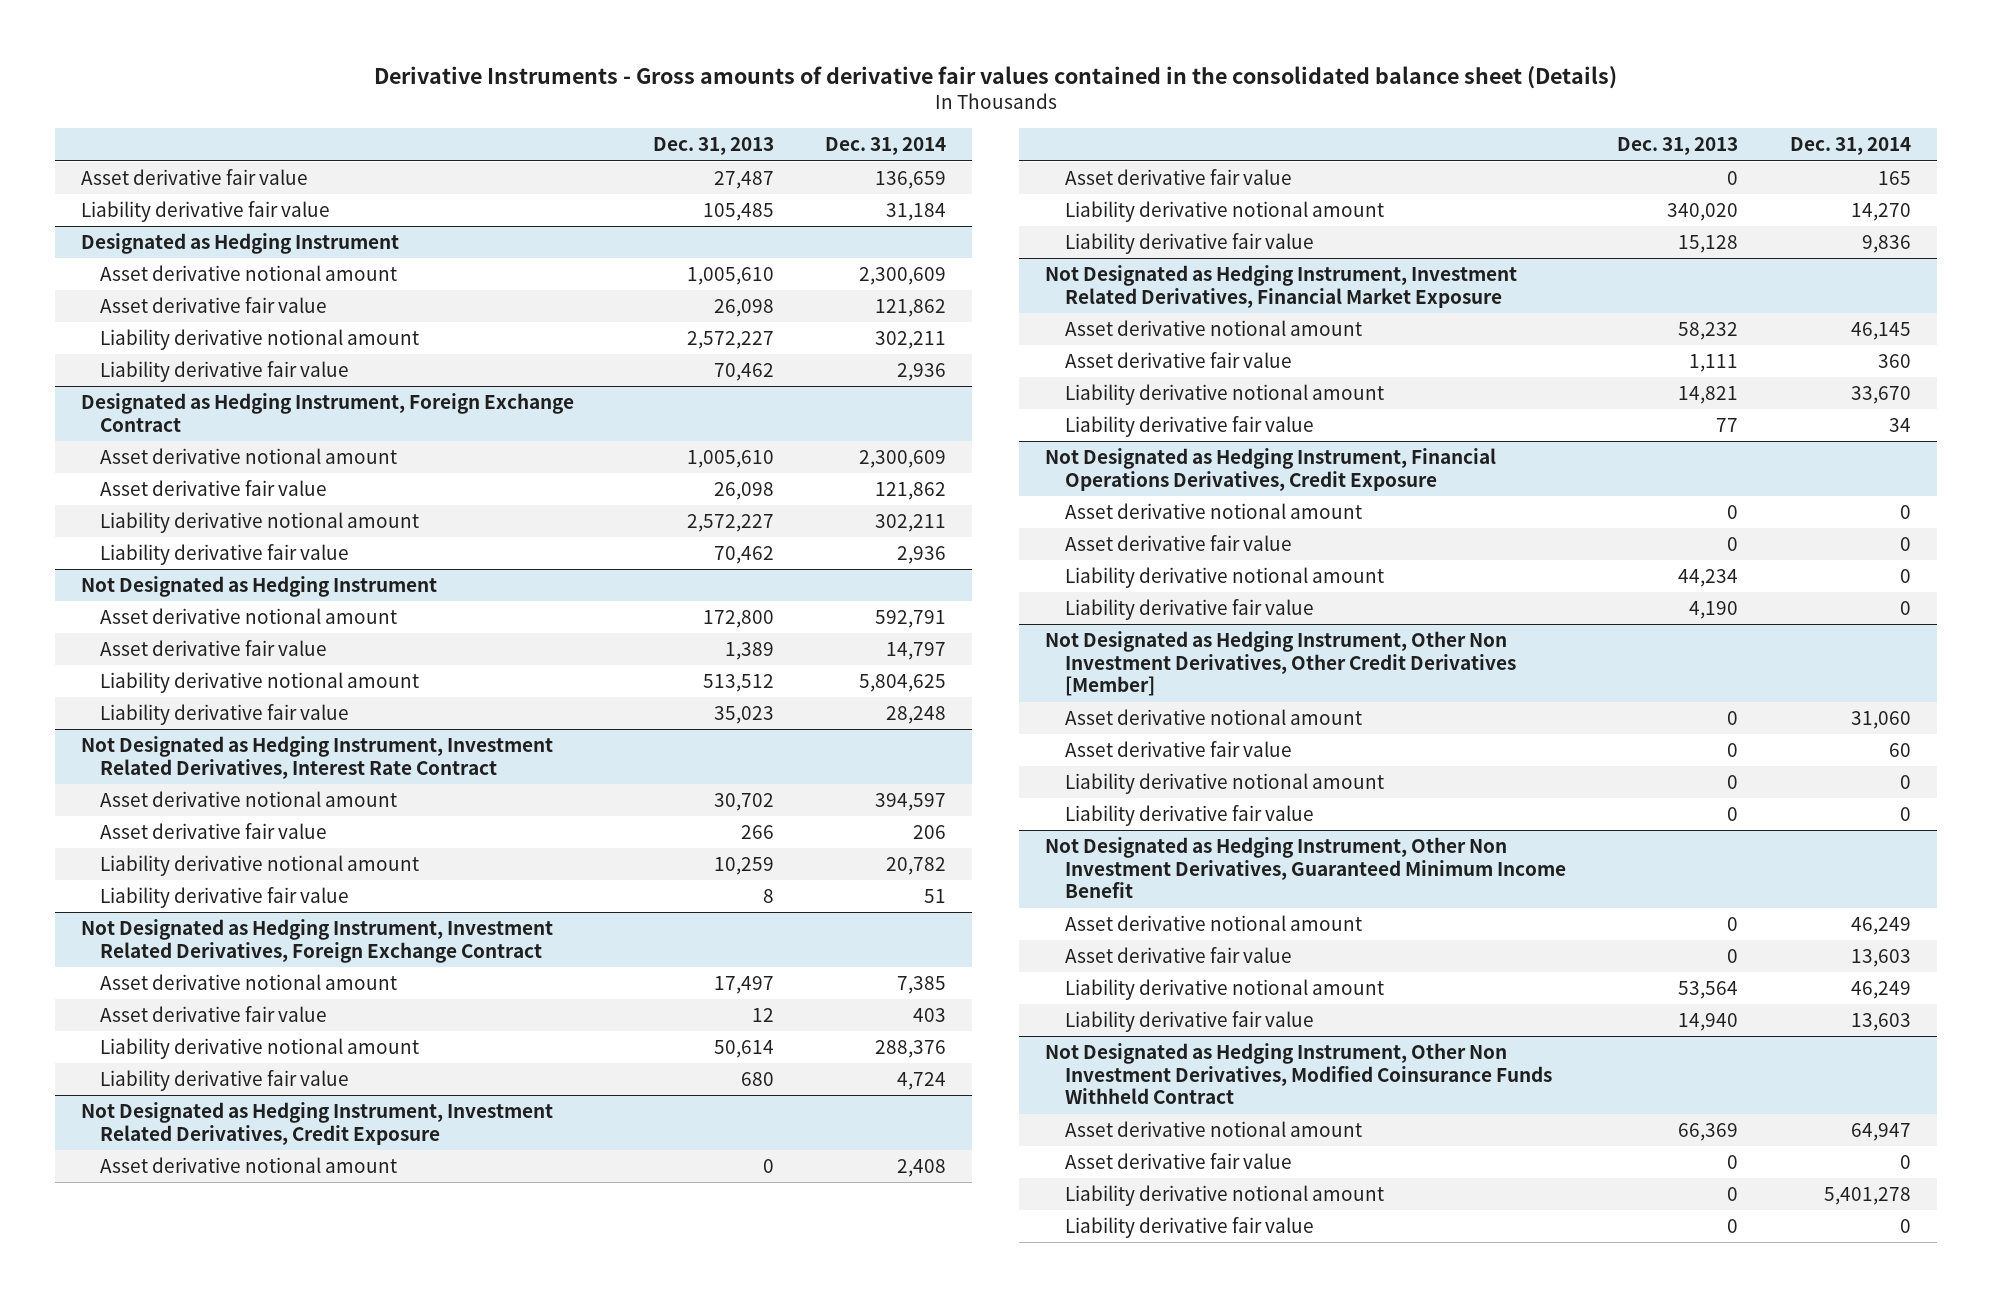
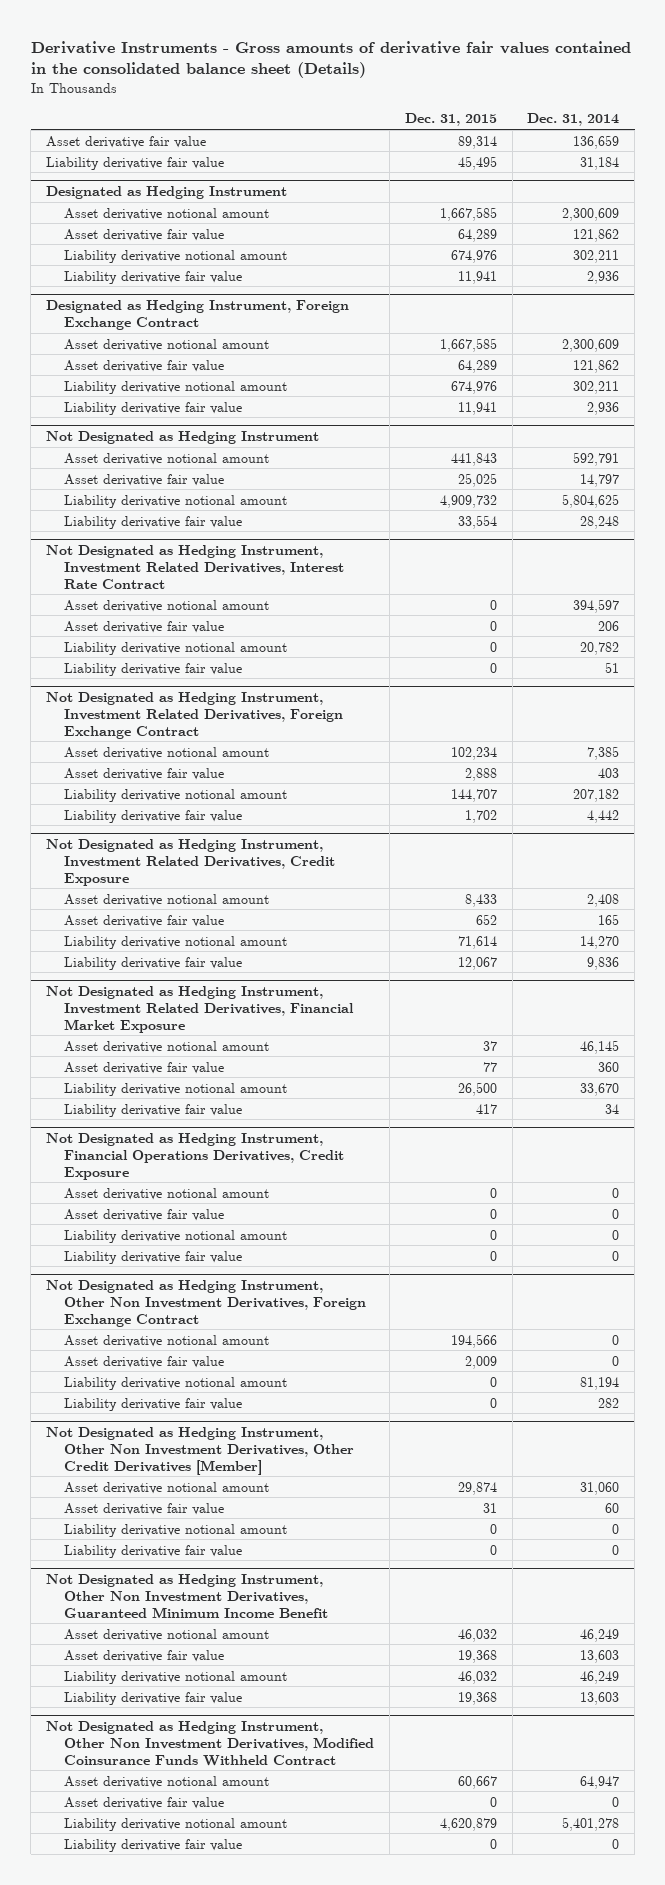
- | Dec. 31, 2013 | Dec. 31, 2014
+ | Dec. 31, 2015 | Dec. 31, 2014
@ Not Designated as Hedging Instrument, Investment Related Derivatives, Foreign Exchange Contract
- Liability derivative notional amount | 50,614 | 288,376
- Liability derivative fair value | 680 | 4,724
+ Liability derivative notional amount | 144,707 | 207,182
+ Liability derivative fair value | 1,702 | 4,442
+ Not Designated as Hedging Instrument, Other Non Investment Derivatives, Foreign Exchange Contract
+ Asset derivative notional amount | 194,566 | 0
+ Asset derivative fair value | 2,009 | 0
+ Liability derivative notional amount | 0 | 81,194
+ Liability derivative fair value | 0 | 282

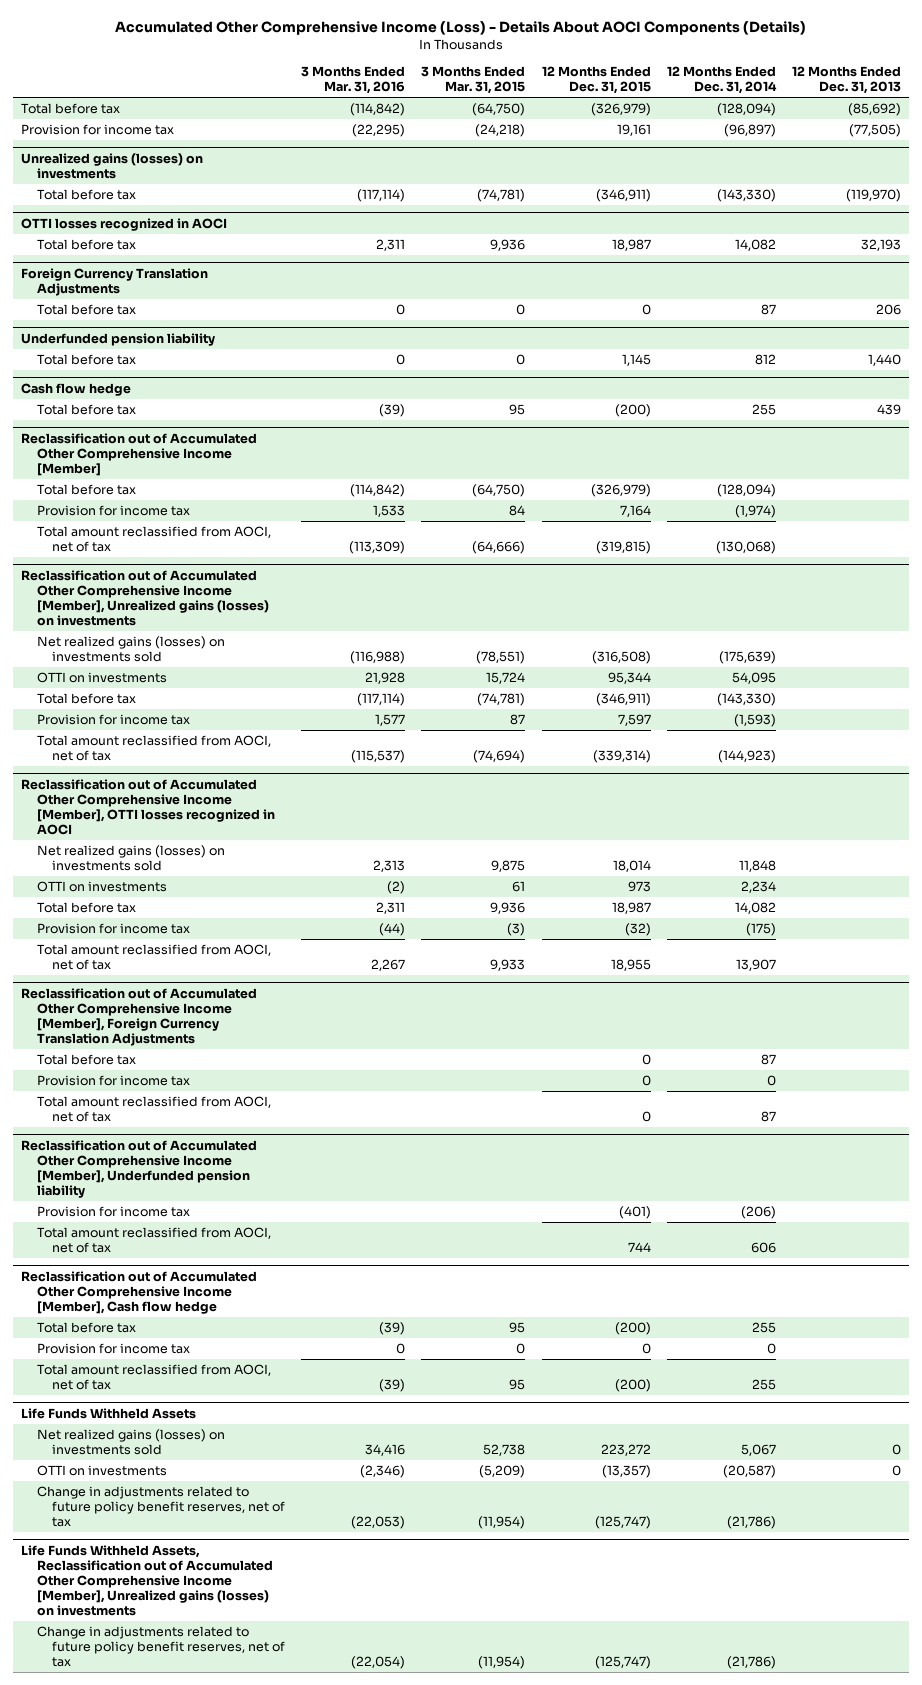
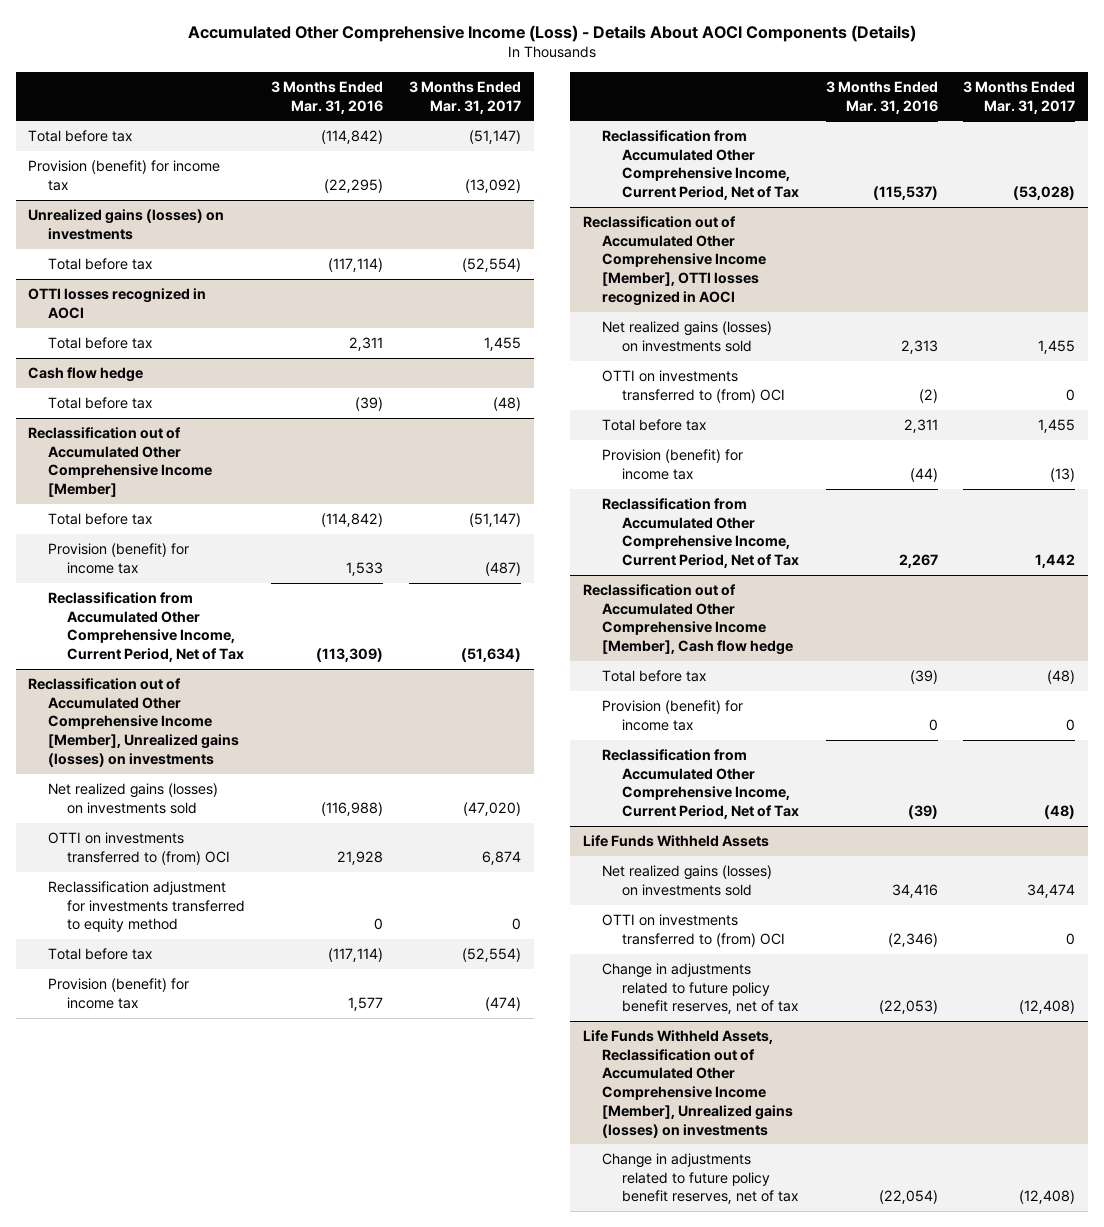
- | 3 Months Ended Mar. 31, 2016 | 3 Months Ended Mar. 31, 2015 | 12 Months Ended Dec. 31, 2015 | 12 Months Ended Dec. 31, 2014 | 12 Months Ended Dec. 31, 2013
+ | 3 Months Ended Mar. 31, 2016 | 3 Months Ended Mar. 31, 2017
- Provision for income tax | (22,295) | (24,218) | 19,161 | (96,897) | (77,505)
+ Provision (benefit) for income tax | (22,295) | (13,092)
- Foreign Currency Translation Adjustments
- Total before tax | 0 | 0 | 0 | 87 | 206
- Underfunded pension liability
- Total before tax | 0 | 0 | 1,145 | 812 | 1,440
@ Reclassification out of Accumulated Other Comprehensive Income [Member]
- Provision for income tax | 1,533 | 84 | 7,164 | (1,974) |
- Total amount reclassified from AOCI, net of tax | (113,309) | (64,666) | (319,815) | (130,068) |
+ Provision (benefit) for income tax | 1,533 | (487)
+ Reclassification from Accumulated Other Comprehensive Income, Current Period, Net of Tax | (113,309) | (51,634)
@ Reclassification out of Accumulated Other Comprehensive Income [Member], Unrealized gains (losses) on investments
- OTTI on investments | 21,928 | 15,724 | 95,344 | 54,095 |
+ OTTI on investments transferred to (from) OCI | 21,928 | 6,874
+ Reclassification adjustment for investments transferred to equity method | 0 | 0
- Provision for income tax | 1,577 | 87 | 7,597 | (1,593) |
- Total amount reclassified from AOCI, net of tax | (115,537) | (74,694) | (339,314) | (144,923) |
+ Provision (benefit) for income tax | 1,577 | (474)
+ Reclassification from Accumulated Other Comprehensive Income, Current Period, Net of Tax | (115,537) | (53,028)
@ Reclassification out of Accumulated Other Comprehensive Income [Member], OTTI losses recognized in AOCI
- OTTI on investments | (2) | 61 | 973 | 2,234 |
+ OTTI on investments transferred to (from) OCI | (2) | 0
- Provision for income tax | (44) | (3) | (32) | (175) |
- Total amount reclassified from AOCI, net of tax | 2,267 | 9,933 | 18,955 | 13,907 |
- Reclassification out of Accumulated Other Comprehensive Income [Member], Foreign Currency Translation Adjustments
- Total before tax | | | 0 | 87 |
- Provision for income tax | | | 0 | 0 |
- Total amount reclassified from AOCI, net of tax | | | 0 | 87 |
- Reclassification out of Accumulated Other Comprehensive Income [Member], Underfunded pension liability
- Provision for income tax | | | (401) | (206) |
- Total amount reclassified from AOCI, net of tax | | | 744 | 606 |
@ Reclassification out of Accumulated Other Comprehensive Income [Member], OTTI losses recognized in AOCI
+ Provision (benefit) for income tax | (44) | (13)
+ Reclassification from Accumulated Other Comprehensive Income, Current Period, Net of Tax | 2,267 | 1,442
@ Reclassification out of Accumulated Other Comprehensive Income [Member], Cash flow hedge
- Provision for income tax | 0 | 0 | 0 | 0 |
- Total amount reclassified from AOCI, net of tax | (39) | 95 | (200) | 255 |
+ Provision (benefit) for income tax | 0 | 0
+ Reclassification from Accumulated Other Comprehensive Income, Current Period, Net of Tax | (39) | (48)
@ Life Funds Withheld Assets
- OTTI on investments | (2,346) | (5,209) | (13,357) | (20,587) | 0
+ OTTI on investments transferred to (from) OCI | (2,346) | 0

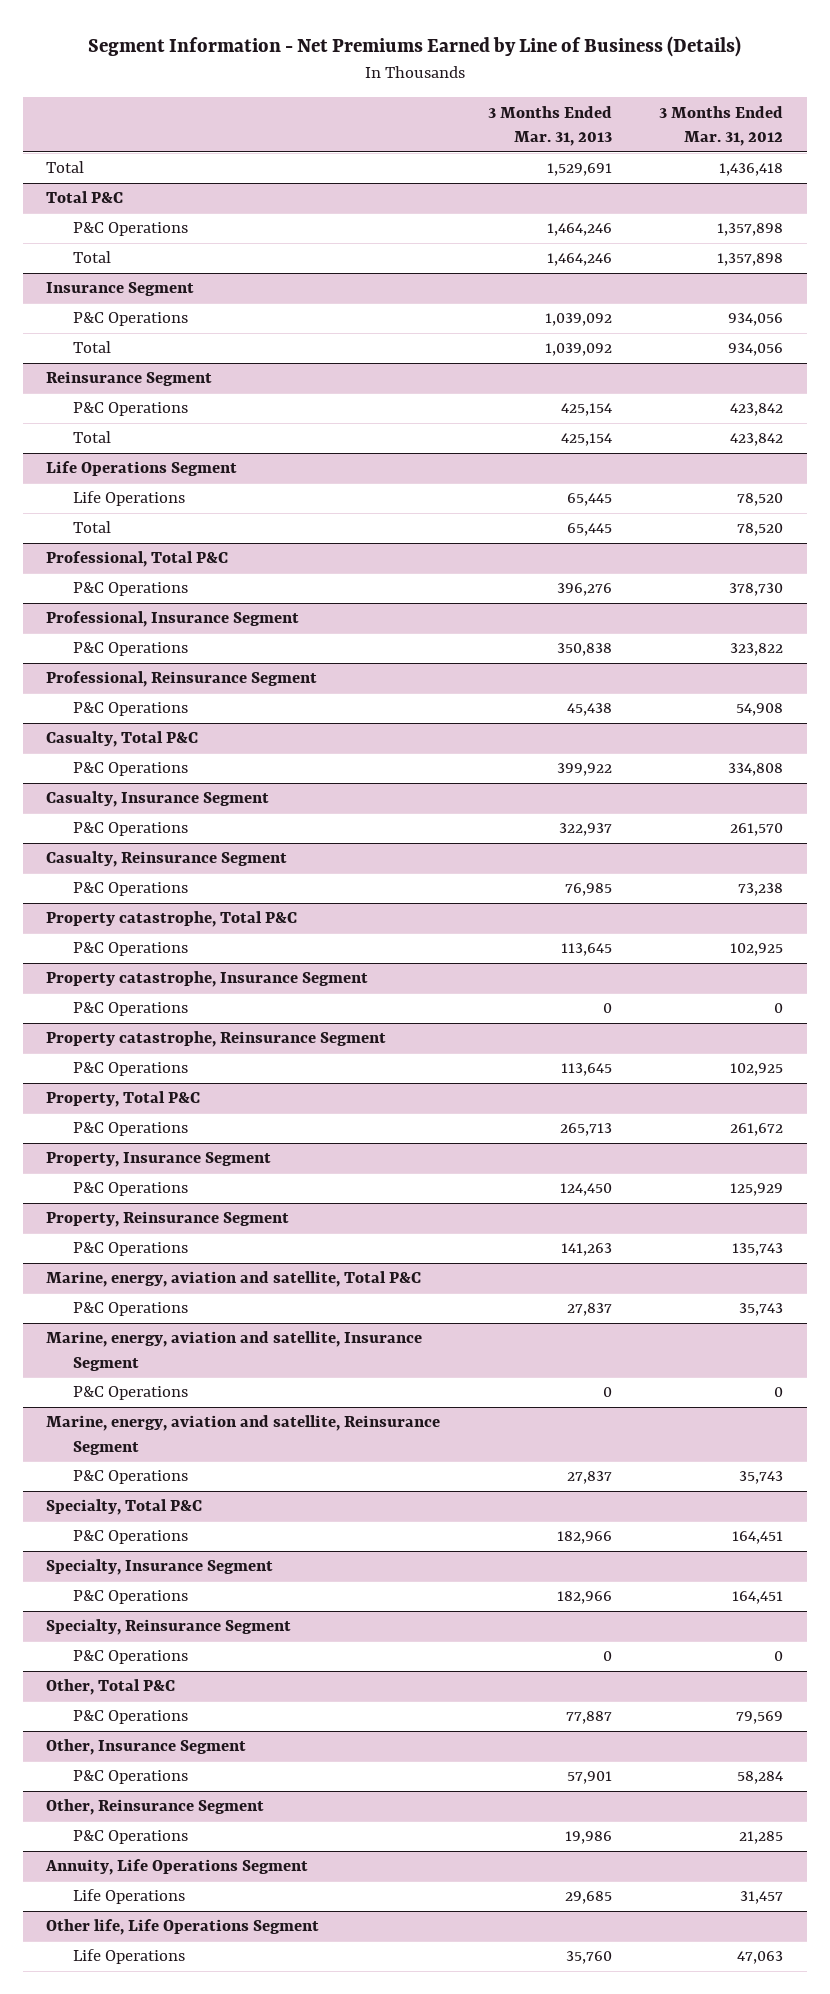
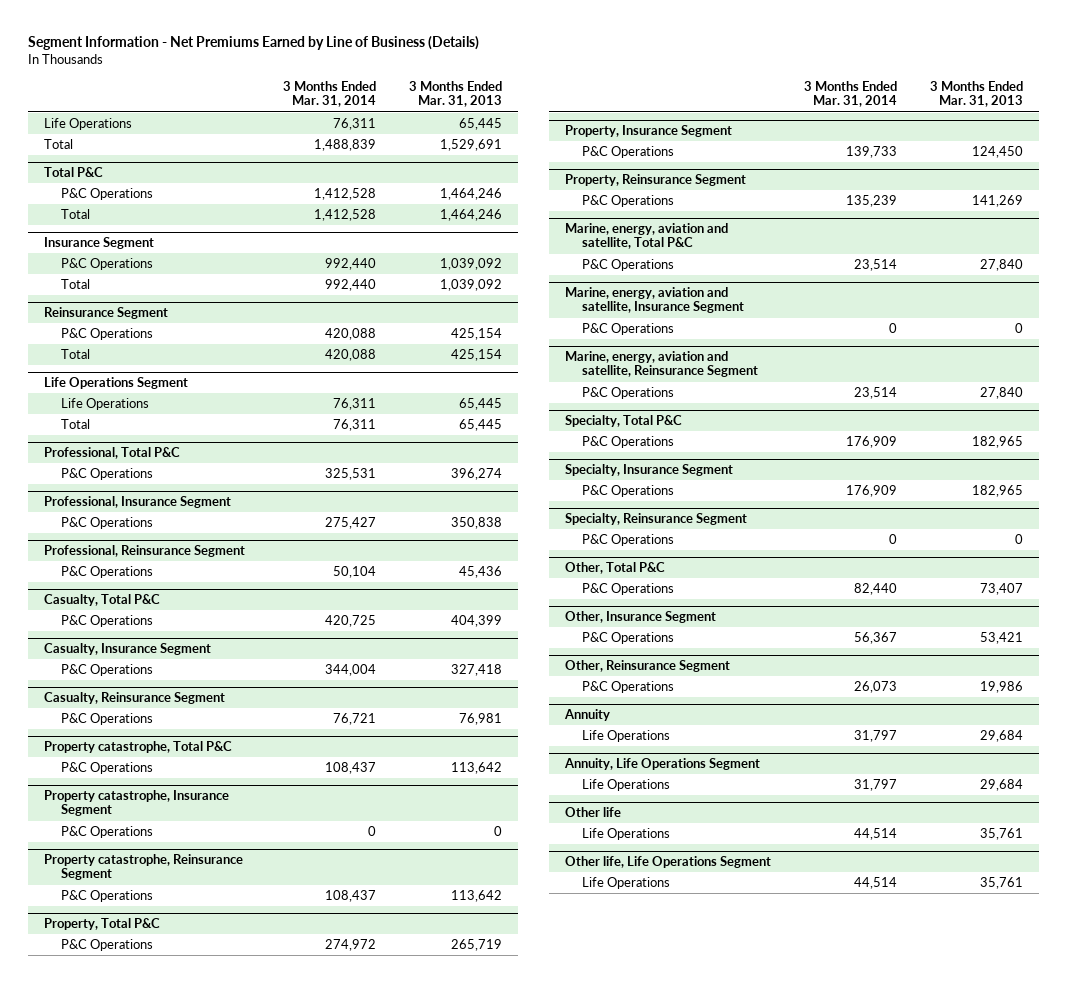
- | 3 Months Ended Mar. 31, 2013 | 3 Months Ended Mar. 31, 2012
+ | 3 Months Ended Mar. 31, 2014 | 3 Months Ended Mar. 31, 2013
+ Life Operations | 76,311 | 65,445
@ Professional, Total P&C
- P&C Operations | 396,276 | 378,730
+ P&C Operations | 325,531 | 396,274
@ Professional, Reinsurance Segment
- P&C Operations | 45,438 | 54,908
+ P&C Operations | 50,104 | 45,436
@ Casualty, Total P&C
- P&C Operations | 399,922 | 334,808
+ P&C Operations | 420,725 | 404,399
@ Casualty, Insurance Segment
- P&C Operations | 322,937 | 261,570
+ P&C Operations | 344,004 | 327,418
@ Casualty, Reinsurance Segment
- P&C Operations | 76,985 | 73,238
+ P&C Operations | 76,721 | 76,981
@ Property catastrophe, Total P&C
- P&C Operations | 113,645 | 102,925
+ P&C Operations | 108,437 | 113,642
@ Property catastrophe, Reinsurance Segment
- P&C Operations | 113,645 | 102,925
+ P&C Operations | 108,437 | 113,642
@ Property, Total P&C
- P&C Operations | 265,713 | 261,672
+ P&C Operations | 274,972 | 265,719
@ Property, Reinsurance Segment
- P&C Operations | 141,263 | 135,743
+ P&C Operations | 135,239 | 141,269
@ Marine, energy, aviation and satellite, Total P&C
- P&C Operations | 27,837 | 35,743
+ P&C Operations | 23,514 | 27,840
@ Marine, energy, aviation and satellite, Reinsurance Segment
- P&C Operations | 27,837 | 35,743
+ P&C Operations | 23,514 | 27,840
@ Specialty, Total P&C
- P&C Operations | 182,966 | 164,451
+ P&C Operations | 176,909 | 182,965
@ Specialty, Insurance Segment
- P&C Operations | 182,966 | 164,451
+ P&C Operations | 176,909 | 182,965
@ Other, Total P&C
- P&C Operations | 77,887 | 79,569
+ P&C Operations | 82,440 | 73,407
@ Other, Insurance Segment
- P&C Operations | 57,901 | 58,284
+ P&C Operations | 56,367 | 53,421
+ Annuity
+ Life Operations | 31,797 | 29,684
@ Annuity, Life Operations Segment
- Life Operations | 29,685 | 31,457
+ Life Operations | 31,797 | 29,684
+ Other life
+ Life Operations | 44,514 | 35,761
@ Other life, Life Operations Segment
- Life Operations | 35,760 | 47,063
+ Life Operations | 44,514 | 35,761

